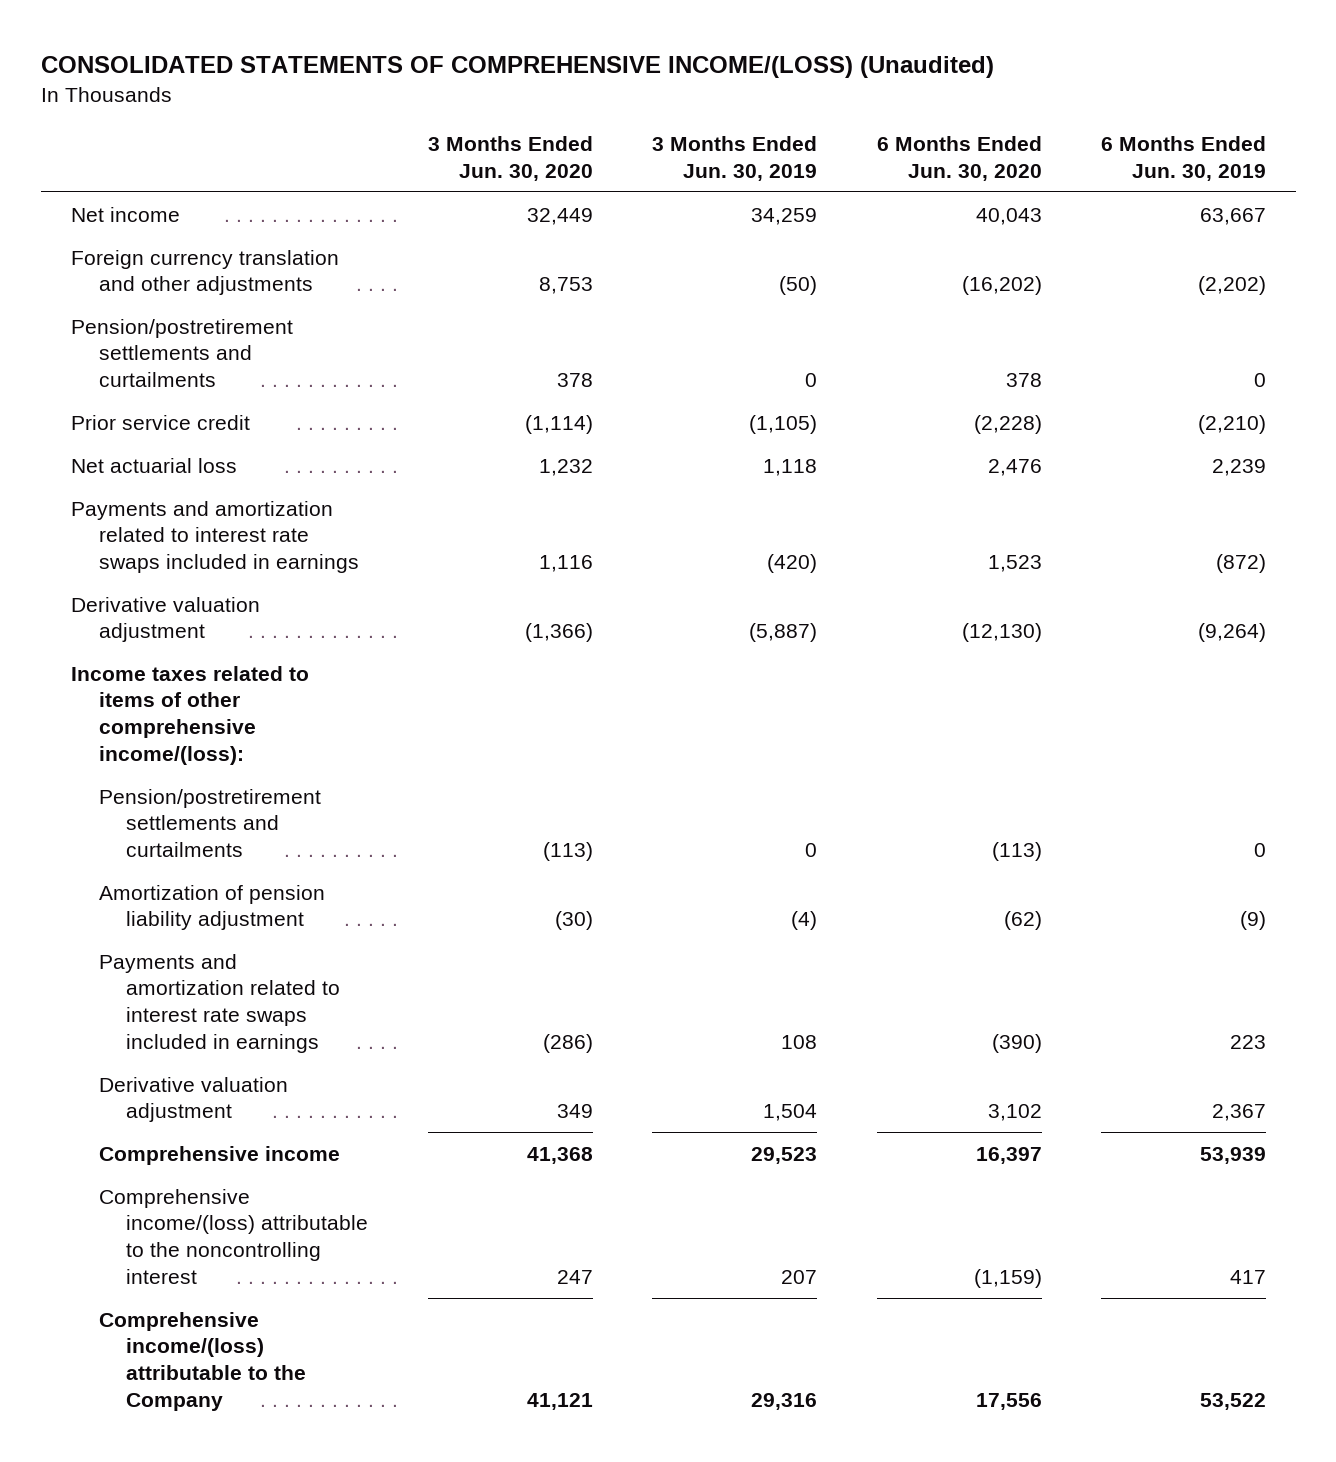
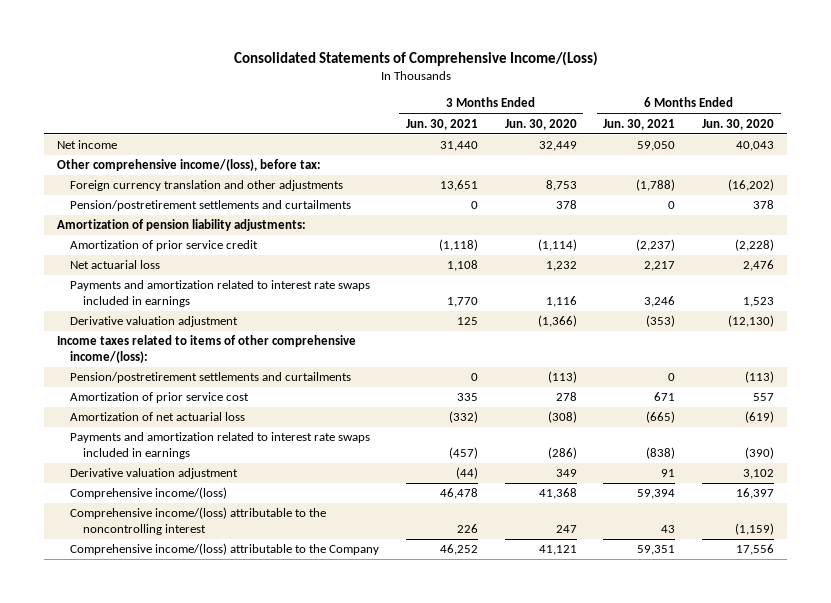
- CONSOLIDATED STATEMENTS OF COMPREHENSIVE INCOME/(LOSS) (Unaudited)
+ Consolidated Statements of Comprehensive Income/(Loss)
- | 3 Months Ended Jun. 30, 2020 | 3 Months Ended Jun. 30, 2019 | 6 Months Ended Jun. 30, 2020 | 6 Months Ended Jun. 30, 2019
+ | 3 Months Ended Jun. 30, 2021 | 3 Months Ended Jun. 30, 2020 | 6 Months Ended Jun. 30, 2021 | 6 Months Ended Jun. 30, 2020
+ Other comprehensive income/(loss), before tax:
- Prior service credit | (1,114) | (1,105) | (2,228) | (2,210)
+ Amortization of pension liability adjustments:
+ Amortization of prior service credit | (1,118) | (1,114) | (2,237) | (2,228)
- Amortization of pension liability adjustment | (30) | (4) | (62) | (9)
+ Amortization of prior service cost | 335 | 278 | 671 | 557
+ Amortization of net actuarial loss | (332) | (308) | (665) | (619)
- Comprehensive income | 41,368 | 29,523 | 16,397 | 53,939
+ Comprehensive income/(loss) | 46,478 | 41,368 | 59,394 | 16,397

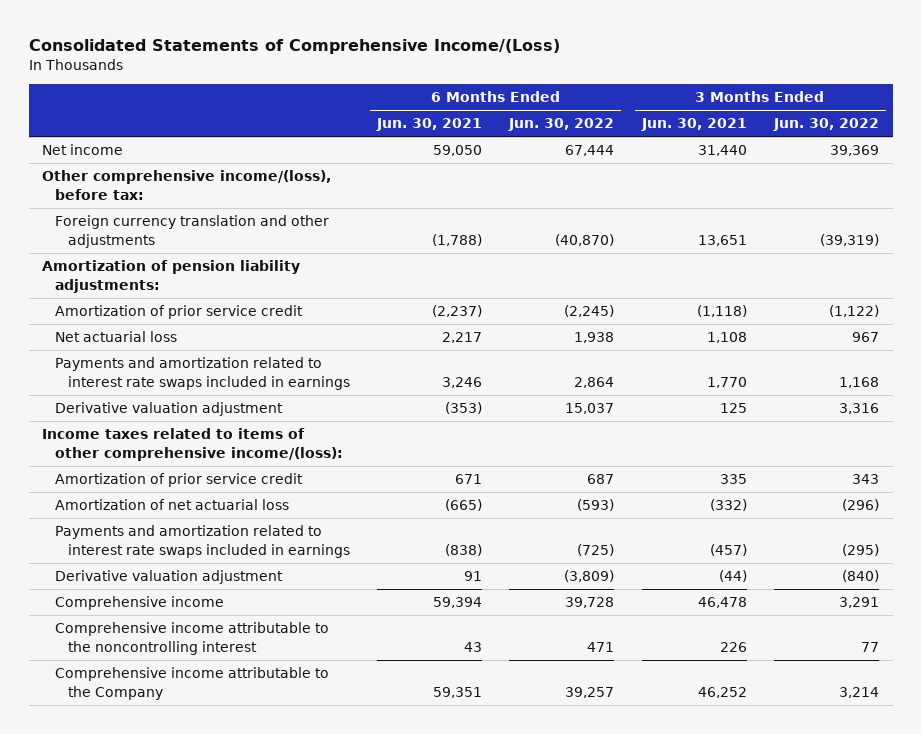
- | 3 Months Ended Jun. 30, 2021 | 3 Months Ended Jun. 30, 2020 | 6 Months Ended Jun. 30, 2021 | 6 Months Ended Jun. 30, 2020
+ | 6 Months Ended Jun. 30, 2021 | 6 Months Ended Jun. 30, 2022 | 3 Months Ended Jun. 30, 2021 | 3 Months Ended Jun. 30, 2022
- Pension/postretirement settlements and curtailments | 0 | 378 | 0 | 378
- Pension/postretirement settlements and curtailments | 0 | (113) | 0 | (113)
- Amortization of prior service cost | 335 | 278 | 671 | 557
+ Amortization of prior service credit | 671 | 687 | 335 | 343
- Comprehensive income/(loss) | 46,478 | 41,368 | 59,394 | 16,397
- Comprehensive income/(loss) attributable to the noncontrolling interest | 226 | 247 | 43 | (1,159)
- Comprehensive income/(loss) attributable to the Company | 46,252 | 41,121 | 59,351 | 17,556
+ Comprehensive income | 59,394 | 39,728 | 46,478 | 3,291
+ Comprehensive income attributable to the noncontrolling interest | 43 | 471 | 226 | 77
+ Comprehensive income attributable to the Company | 59,351 | 39,257 | 46,252 | 3,214

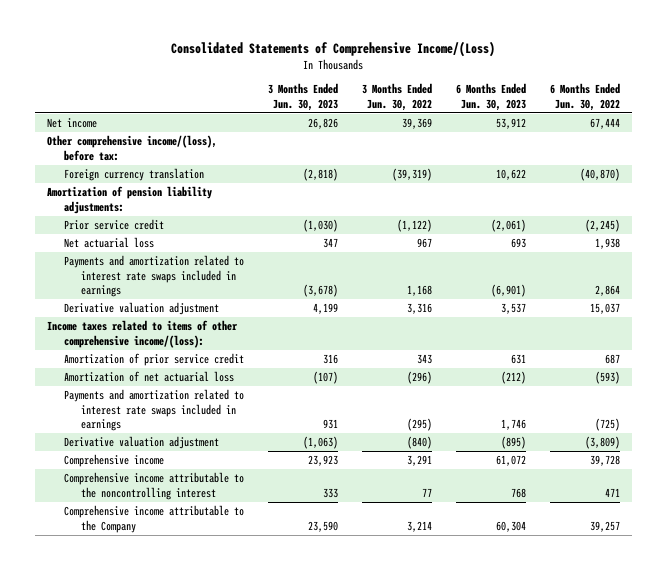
- | 6 Months Ended Jun. 30, 2021 | 6 Months Ended Jun. 30, 2022 | 3 Months Ended Jun. 30, 2021 | 3 Months Ended Jun. 30, 2022
+ | 3 Months Ended Jun. 30, 2023 | 3 Months Ended Jun. 30, 2022 | 6 Months Ended Jun. 30, 2023 | 6 Months Ended Jun. 30, 2022
- Foreign currency translation and other adjustments | (1,788) | (40,870) | 13,651 | (39,319)
+ Foreign currency translation | (2,818) | (39,319) | 10,622 | (40,870)
- Amortization of prior service credit | (2,237) | (2,245) | (1,118) | (1,122)
+ Prior service credit | (1,030) | (1,122) | (2,061) | (2,245)

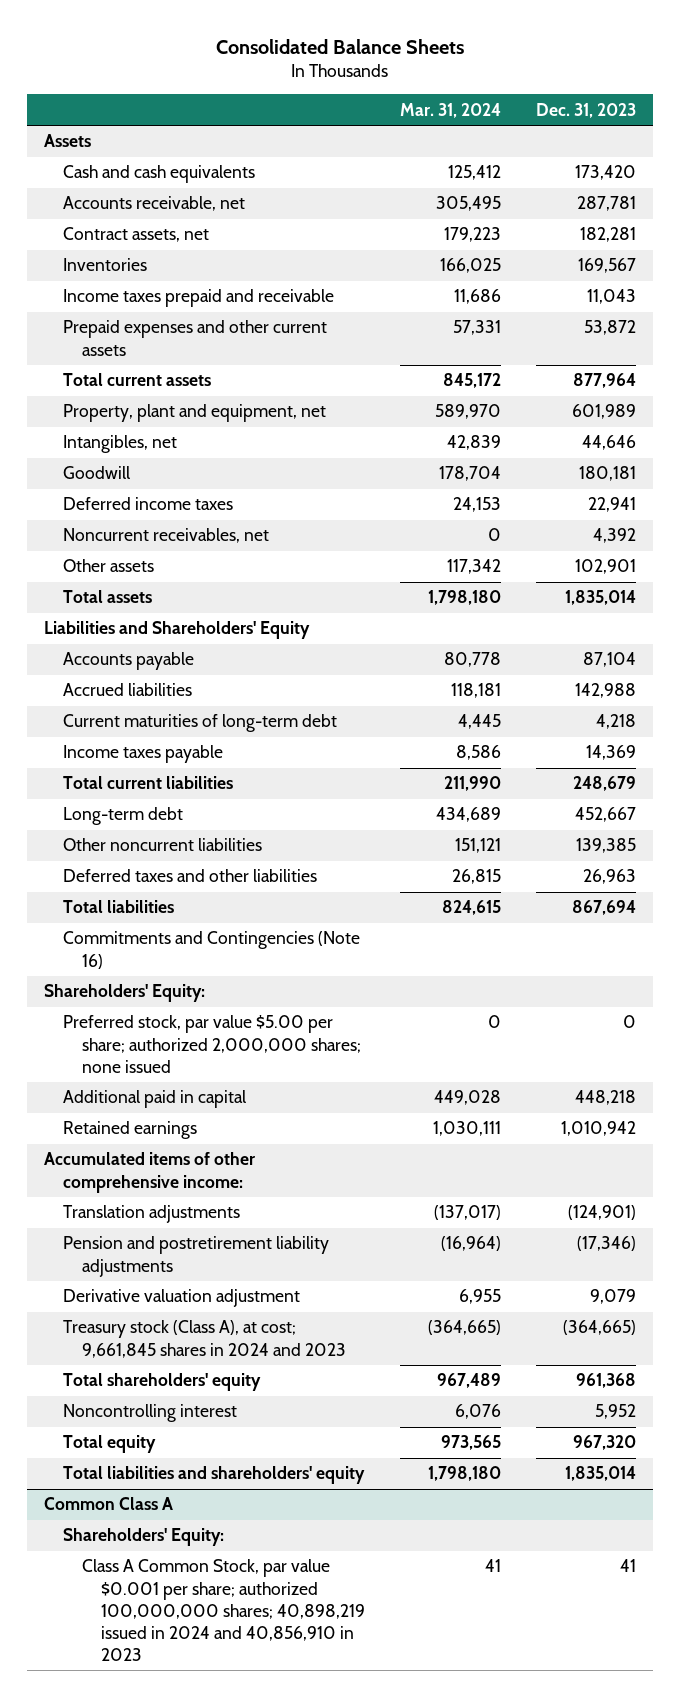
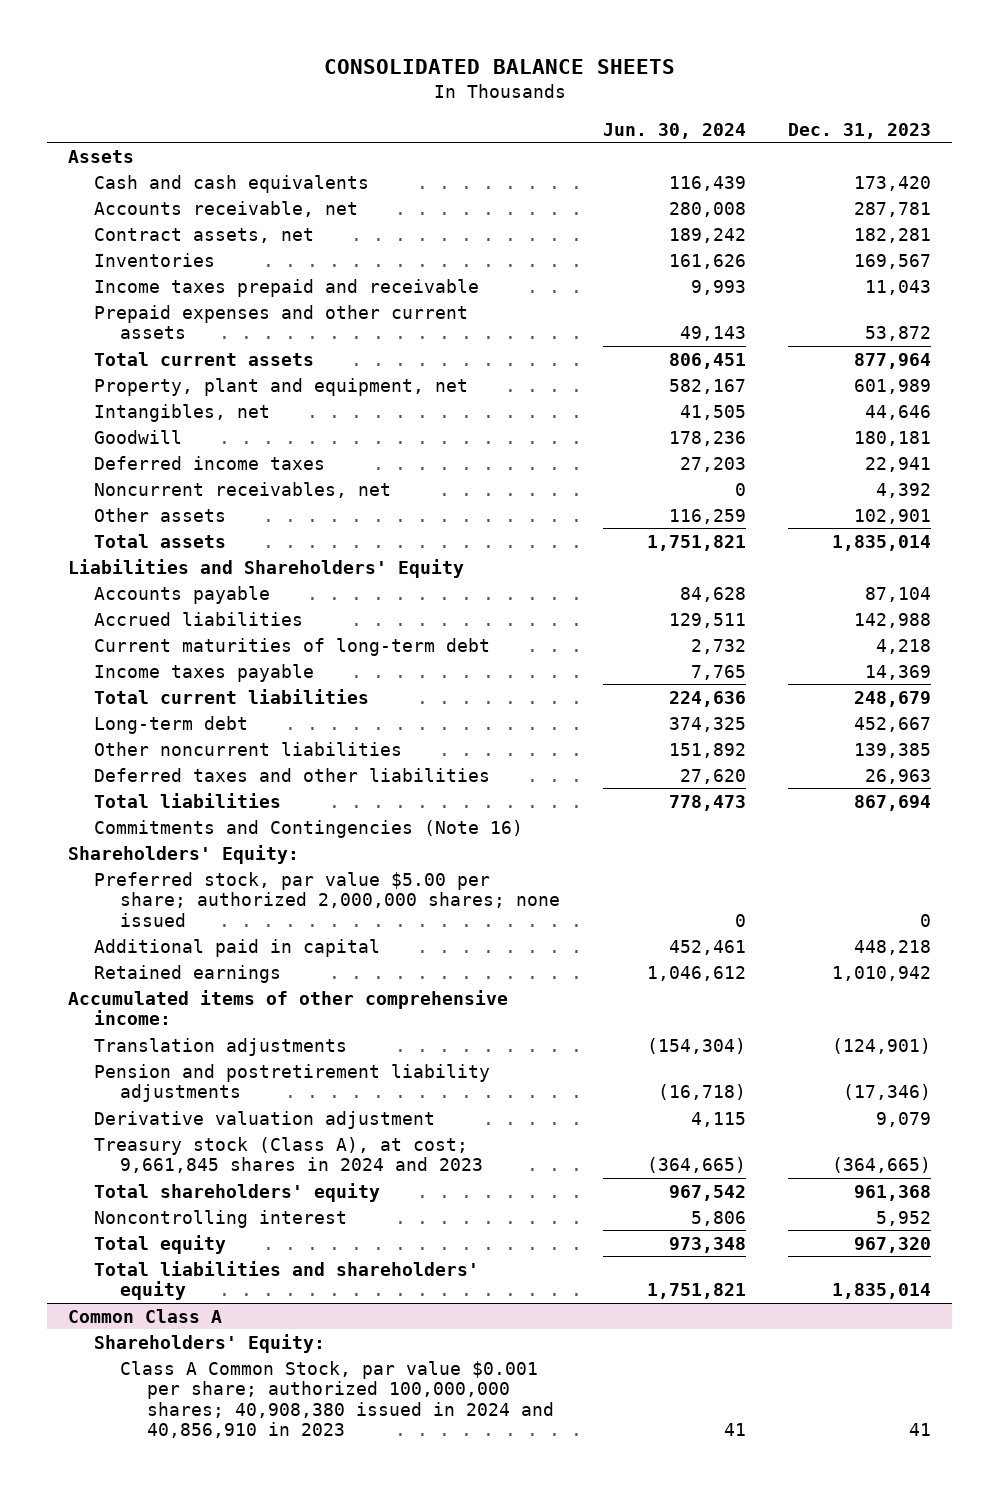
- Consolidated Balance Sheets
+ CONSOLIDATED BALANCE SHEETS
- | Mar. 31, 2024 | Dec. 31, 2023
+ | Jun. 30, 2024 | Dec. 31, 2023
@ Common Class A
- Class A Common Stock, par value $0.001 per share; authorized 100,000,000 shares; 40,898,219 issued in 2024 and 40,856,910 in 2023 | 41 | 41
+ Class A Common Stock, par value $0.001 per share; authorized 100,000,000 shares; 40,908,380 issued in 2024 and 40,856,910 in 2023 | 41 | 41

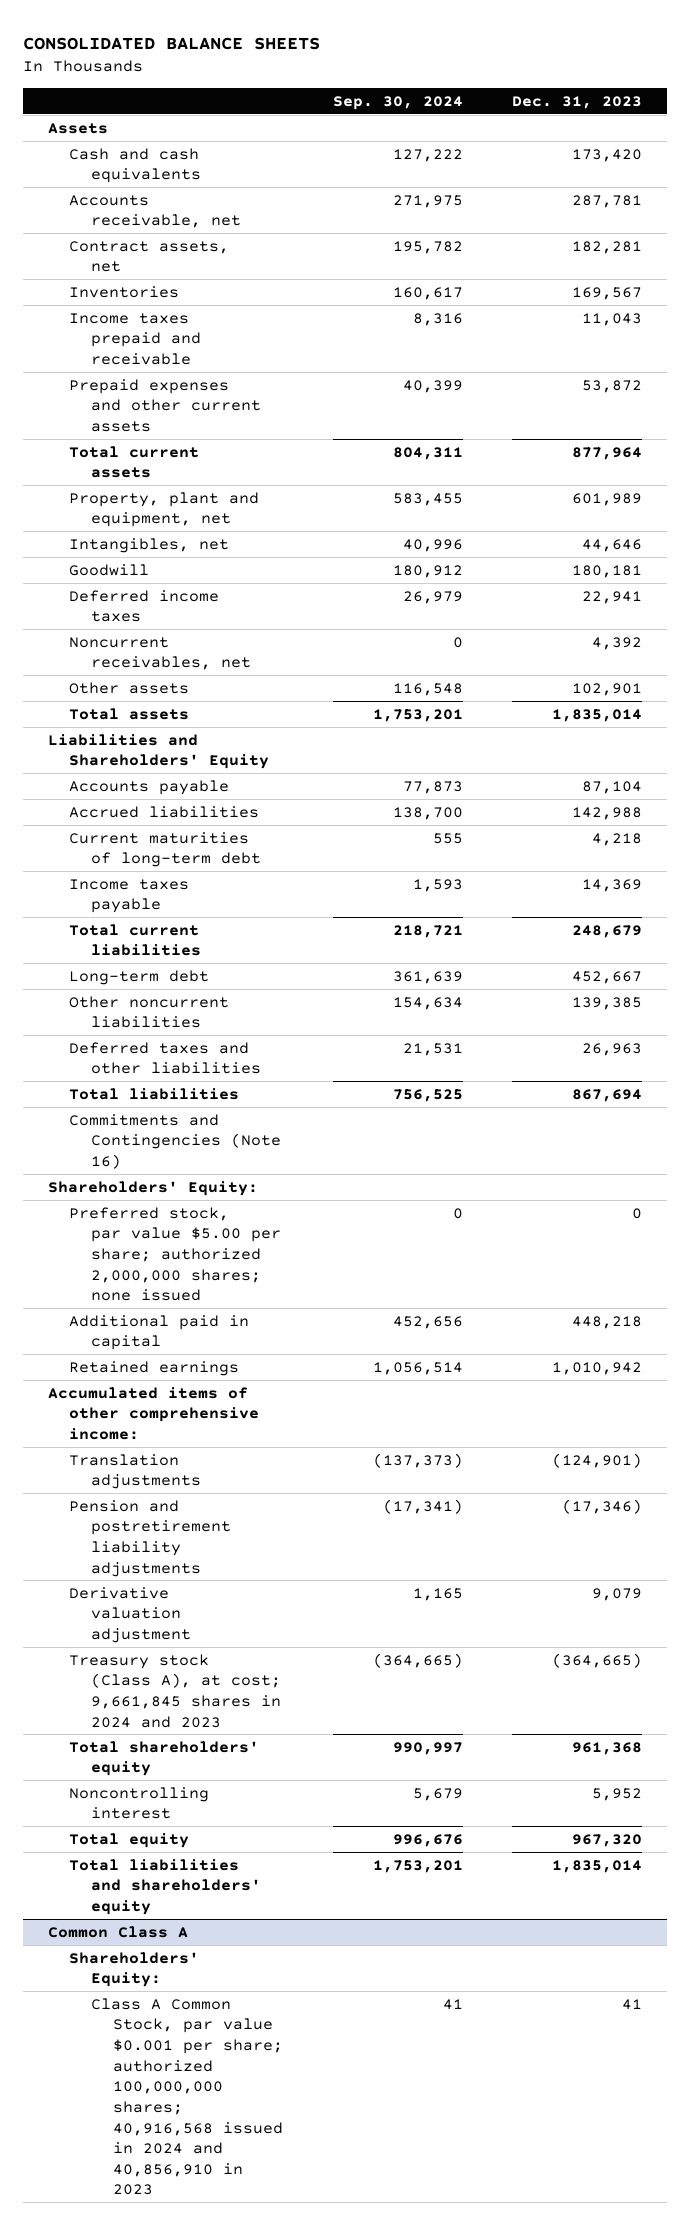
- | Jun. 30, 2024 | Dec. 31, 2023
+ | Sep. 30, 2024 | Dec. 31, 2023
@ Common Class A
- Class A Common Stock, par value $0.001 per share; authorized 100,000,000 shares; 40,908,380 issued in 2024 and 40,856,910 in 2023 | 41 | 41
+ Class A Common Stock, par value $0.001 per share; authorized 100,000,000 shares; 40,916,568 issued in 2024 and 40,856,910 in 2023 | 41 | 41

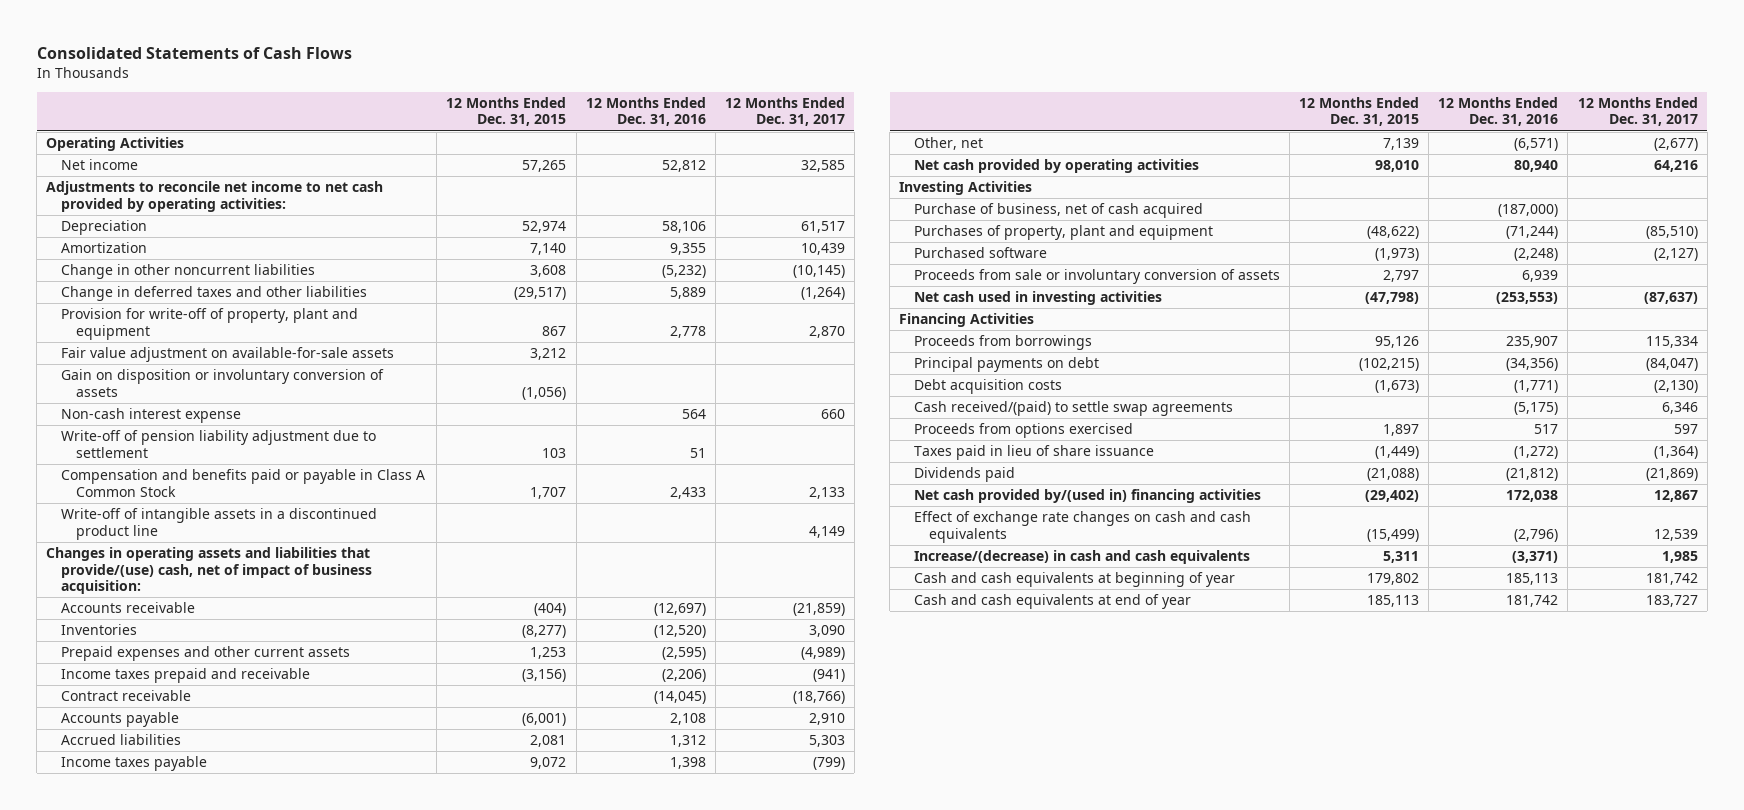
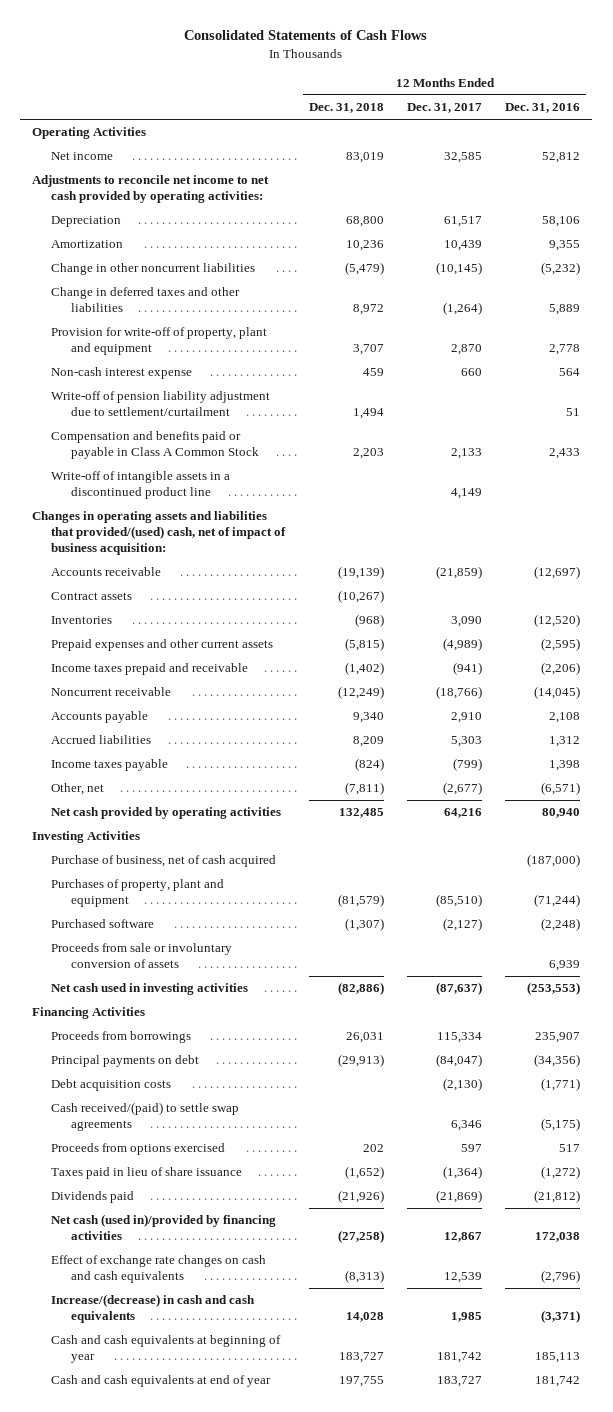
- | 12 Months Ended Dec. 31, 2015 | 12 Months Ended Dec. 31, 2016 | 12 Months Ended Dec. 31, 2017
+ | 12 Months Ended Dec. 31, 2018 | 12 Months Ended Dec. 31, 2017 | 12 Months Ended Dec. 31, 2016
- Fair value adjustment on available-for-sale assets | 3,212 | |
- Gain on disposition or involuntary conversion of assets | (1,056) | |
- Write-off of pension liability adjustment due to settlement | 103 | 51 |
+ Write-off of pension liability adjustment due to settlement/curtailment | 1,494 | | 51
- Changes in operating assets and liabilities that provide/(use) cash, net of impact of business acquisition:
+ Changes in operating assets and liabilities that provided/(used) cash, net of impact of business acquisition:
+ Contract assets | (10,267) | |
- Contract receivable | | (14,045) | (18,766)
+ Noncurrent receivable | (12,249) | (18,766) | (14,045)
- Net cash provided by/(used in) financing activities | (29,402) | 172,038 | 12,867
+ Net cash (used in)/provided by financing activities | (27,258) | 12,867 | 172,038

